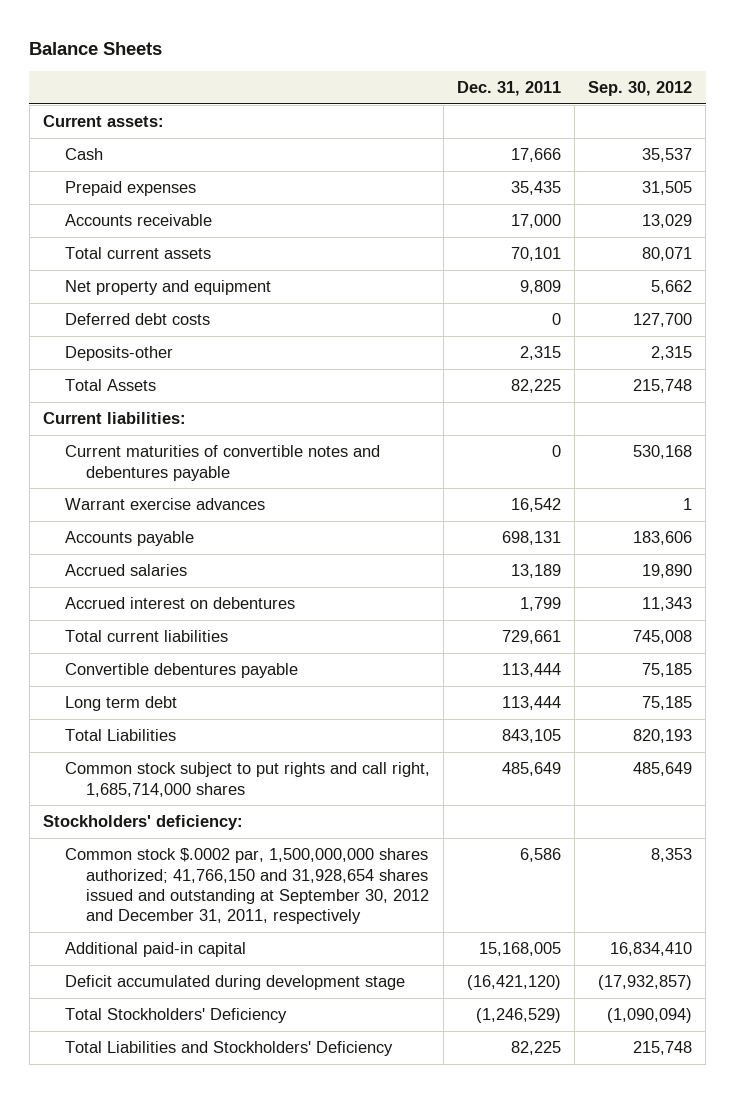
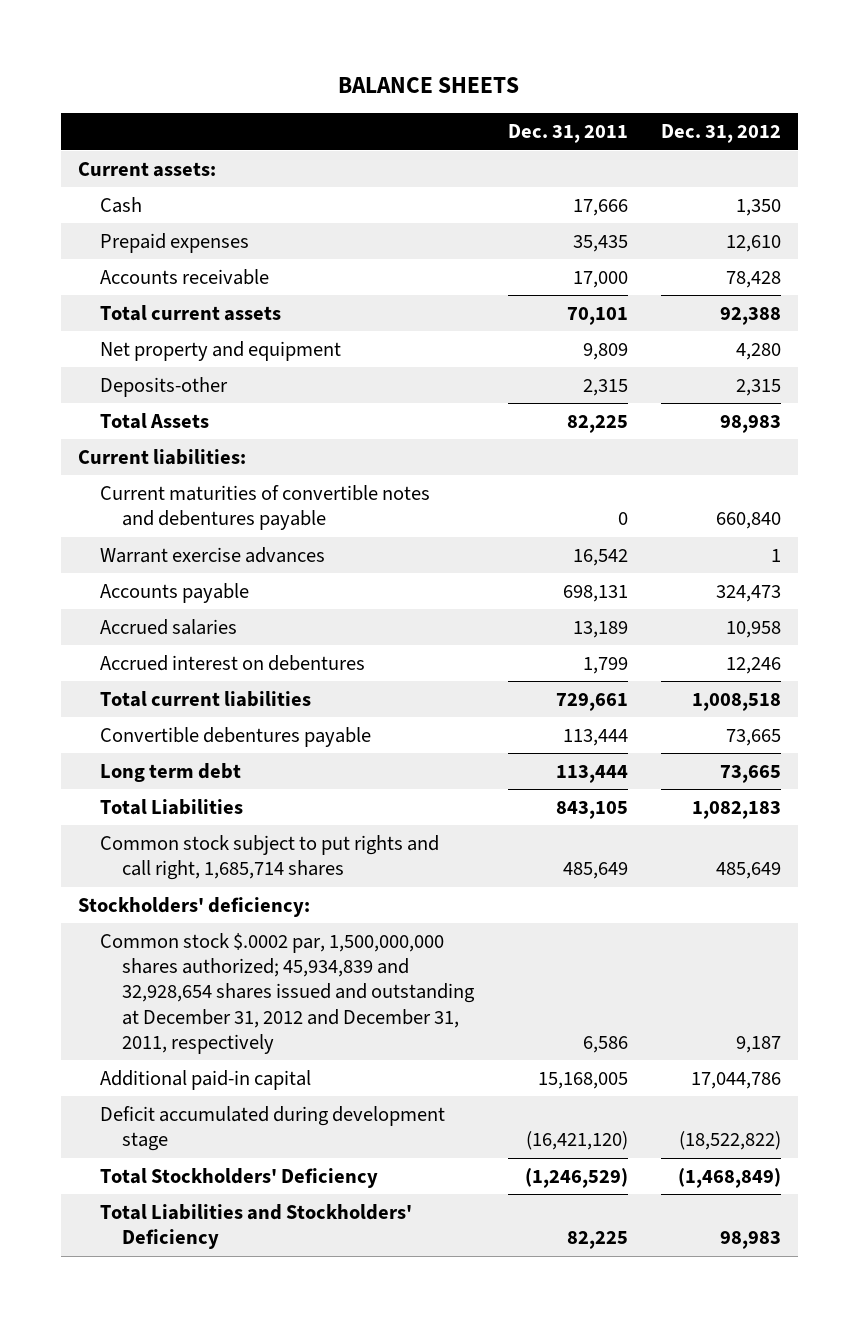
- Balance Sheets
+ BALANCE SHEETS
- | Dec. 31, 2011 | Sep. 30, 2012
+ | Dec. 31, 2011 | Dec. 31, 2012
- Deferred debt costs | 0 | 127,700
- Common stock subject to put rights and call right, 1,685,714,000 shares | 485,649 | 485,649
+ Common stock subject to put rights and call right, 1,685,714 shares | 485,649 | 485,649
- Common stock $.0002 par, 1,500,000,000 shares authorized; 41,766,150 and 31,928,654 shares issued and outstanding at September 30, 2012 and December 31, 2011, respectively | 6,586 | 8,353
+ Common stock $.0002 par, 1,500,000,000 shares authorized; 45,934,839 and 32,928,654 shares issued and outstanding at December 31, 2012 and December 31, 2011, respectively | 6,586 | 9,187

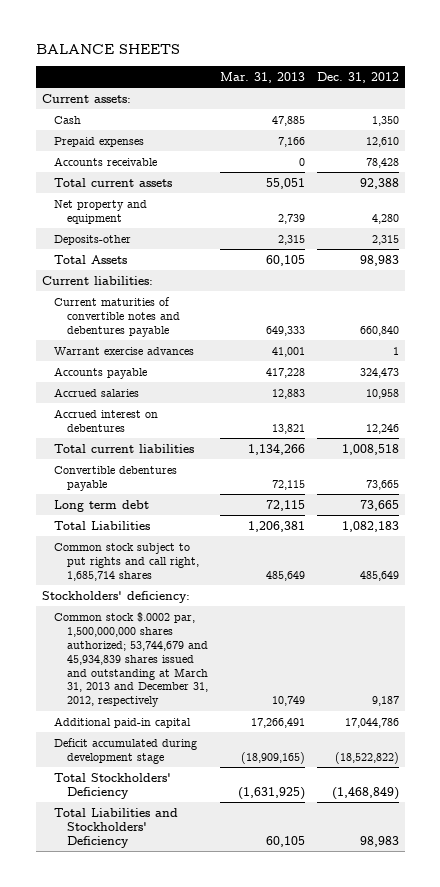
- | Dec. 31, 2011 | Dec. 31, 2012
+ | Mar. 31, 2013 | Dec. 31, 2012
- Common stock $.0002 par, 1,500,000,000 shares authorized; 45,934,839 and 32,928,654 shares issued and outstanding at December 31, 2012 and December 31, 2011, respectively | 6,586 | 9,187
+ Common stock $.0002 par, 1,500,000,000 shares authorized; 53,744,679 and 45,934,839 shares issued and outstanding at March 31, 2013 and December 31, 2012, respectively | 10,749 | 9,187

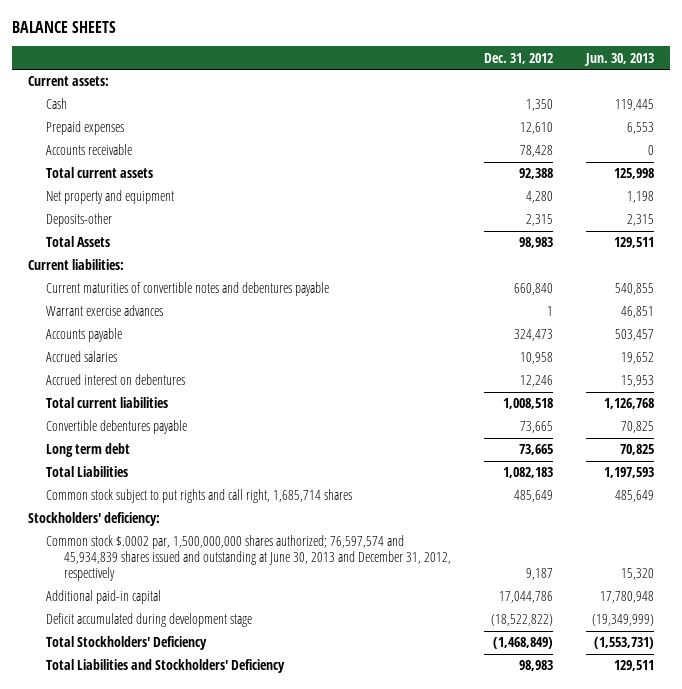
- | Mar. 31, 2013 | Dec. 31, 2012
+ | Dec. 31, 2012 | Jun. 30, 2013
- Common stock $.0002 par, 1,500,000,000 shares authorized; 53,744,679 and 45,934,839 shares issued and outstanding at March 31, 2013 and December 31, 2012, respectively | 10,749 | 9,187
+ Common stock $.0002 par, 1,500,000,000 shares authorized; 76,597,574 and 45,934,839 shares issued and outstanding at June 30, 2013 and December 31, 2012, respectively | 9,187 | 15,320

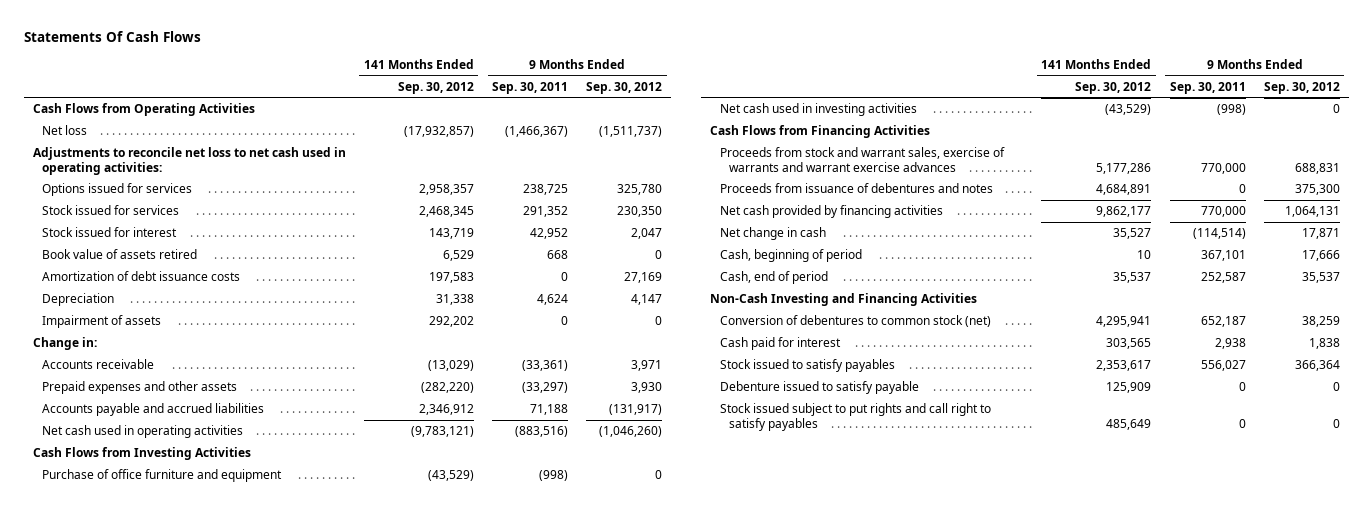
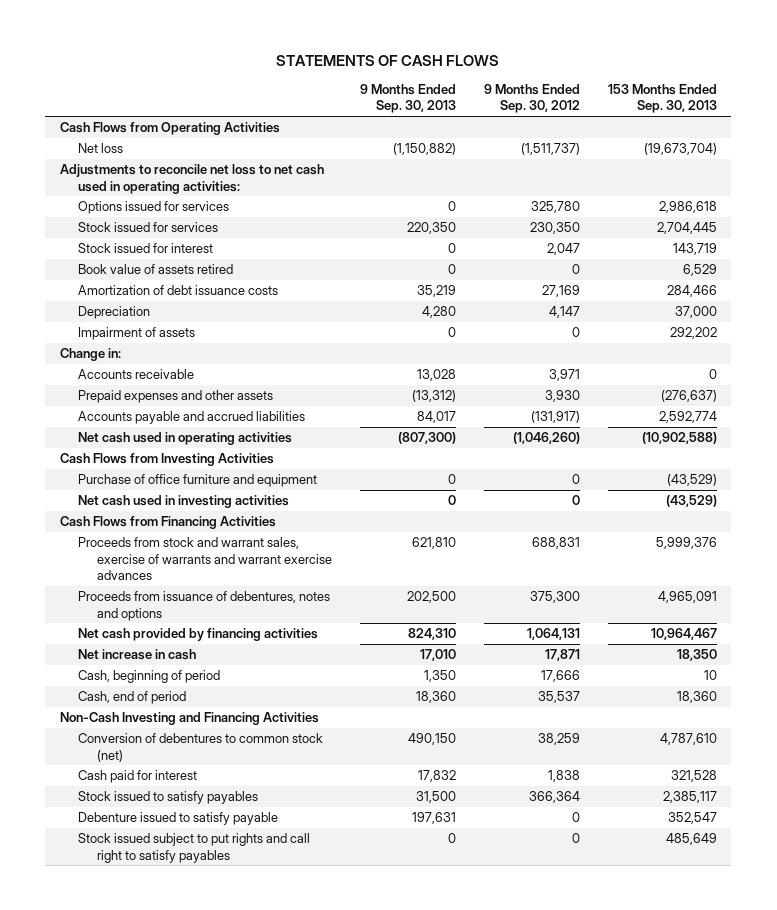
- Statements Of Cash Flows
+ STATEMENTS OF CASH FLOWS
- | 141 Months Ended Sep. 30, 2012 | 9 Months Ended Sep. 30, 2011 | 9 Months Ended Sep. 30, 2012
+ | 9 Months Ended Sep. 30, 2013 | 9 Months Ended Sep. 30, 2012 | 153 Months Ended Sep. 30, 2013
- Proceeds from issuance of debentures and notes | 4,684,891 | 0 | 375,300
+ Proceeds from issuance of debentures, notes and options | 202,500 | 375,300 | 4,965,091
- Net change in cash | 35,527 | (114,514) | 17,871
+ Net increase in cash | 17,010 | 17,871 | 18,350

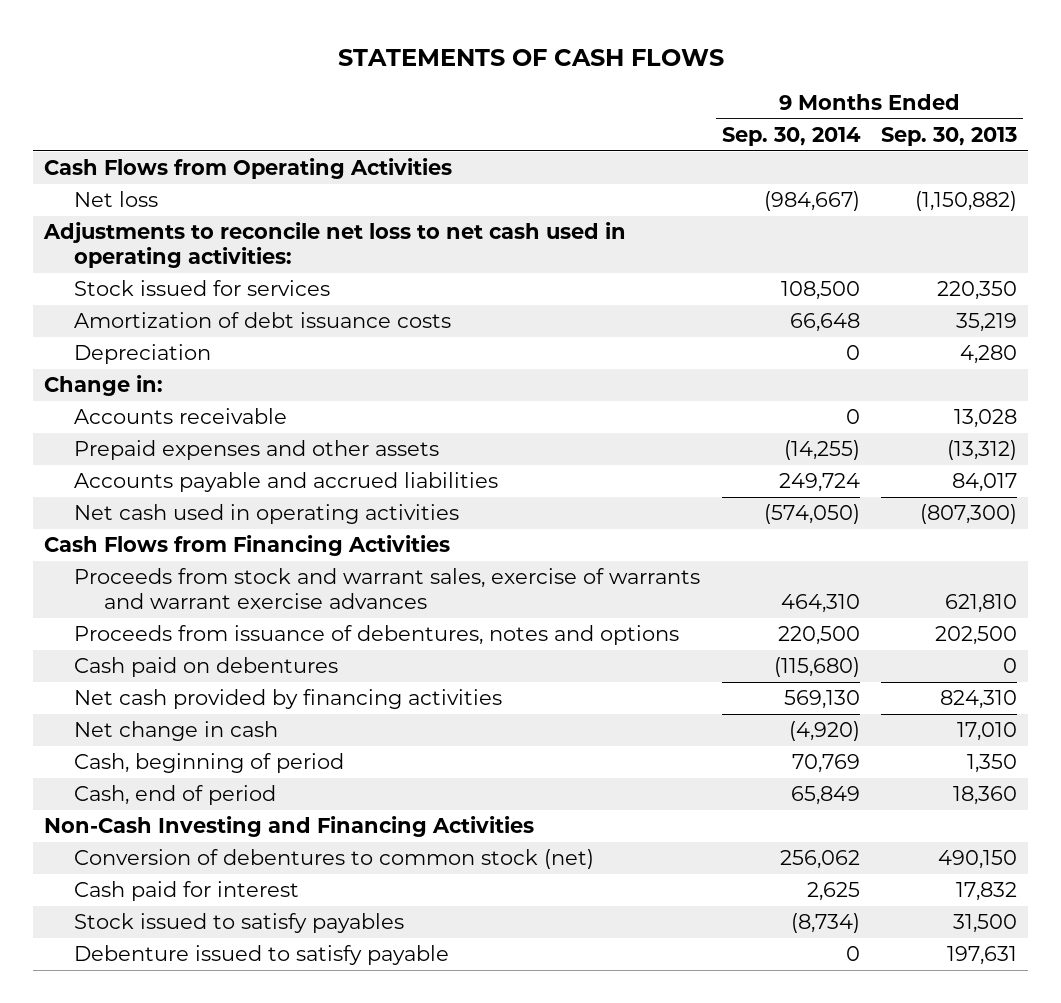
- | 9 Months Ended Sep. 30, 2013 | 9 Months Ended Sep. 30, 2012 | 153 Months Ended Sep. 30, 2013
+ | 9 Months Ended Sep. 30, 2014 | 9 Months Ended Sep. 30, 2013
- Options issued for services | 0 | 325,780 | 2,986,618
- Stock issued for interest | 0 | 2,047 | 143,719
- Book value of assets retired | 0 | 0 | 6,529
- Impairment of assets | 0 | 0 | 292,202
- Cash Flows from Investing Activities
- Purchase of office furniture and equipment | 0 | 0 | (43,529)
- Net cash used in investing activities | 0 | 0 | (43,529)
+ Cash paid on debentures | (115,680) | 0
- Net increase in cash | 17,010 | 17,871 | 18,350
+ Net change in cash | (4,920) | 17,010
- Stock issued subject to put rights and call right to satisfy payables | 0 | 0 | 485,649

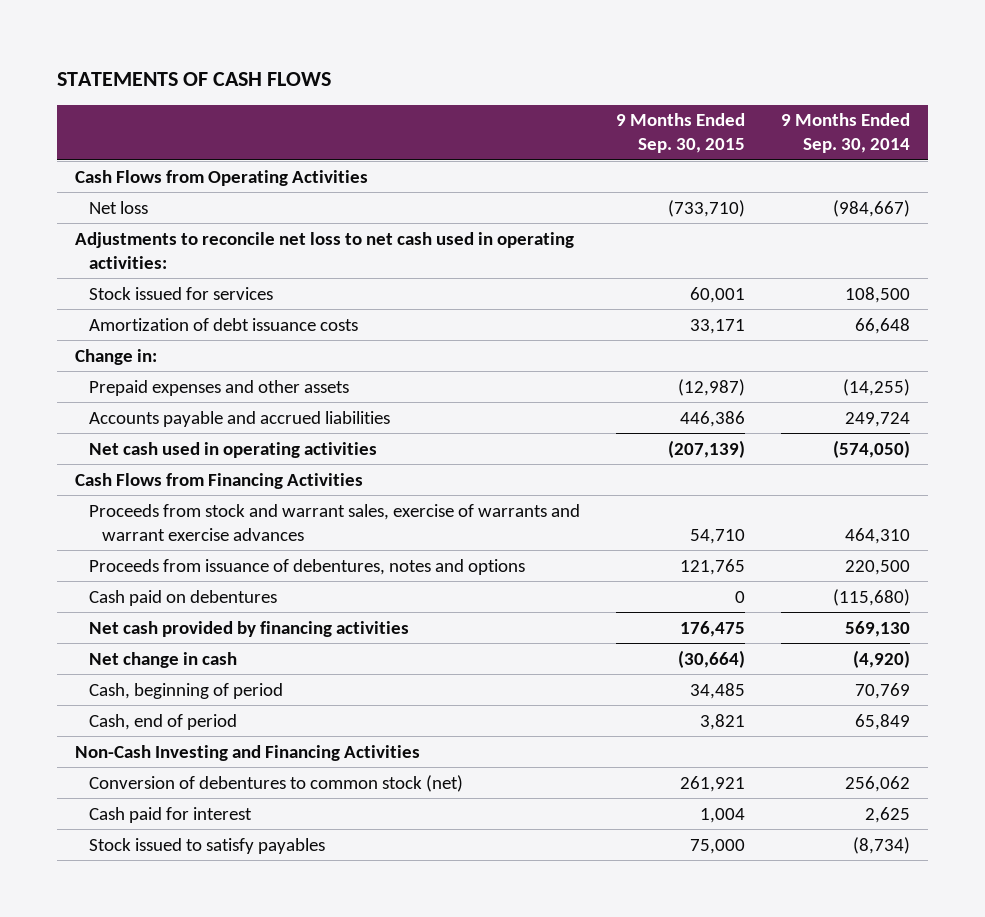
- | 9 Months Ended Sep. 30, 2014 | 9 Months Ended Sep. 30, 2013
+ | 9 Months Ended Sep. 30, 2015 | 9 Months Ended Sep. 30, 2014
- Depreciation | 0 | 4,280
- Accounts receivable | 0 | 13,028
- Debenture issued to satisfy payable | 0 | 197,631

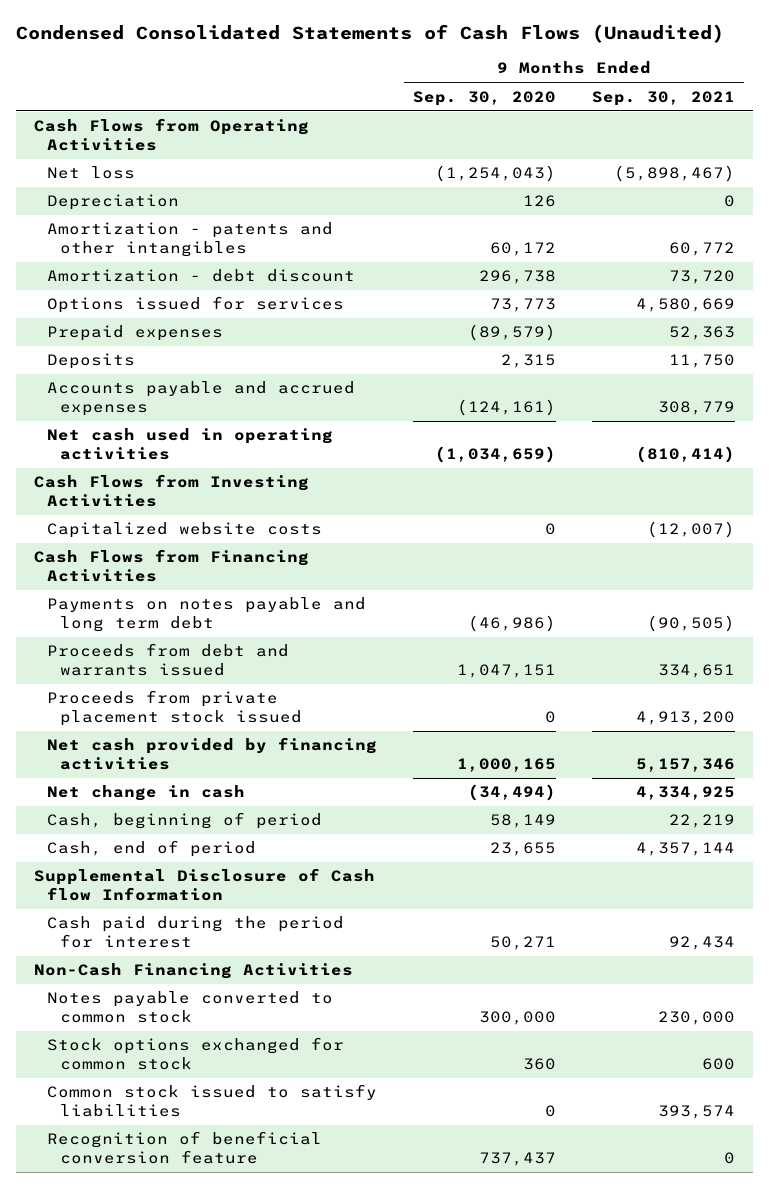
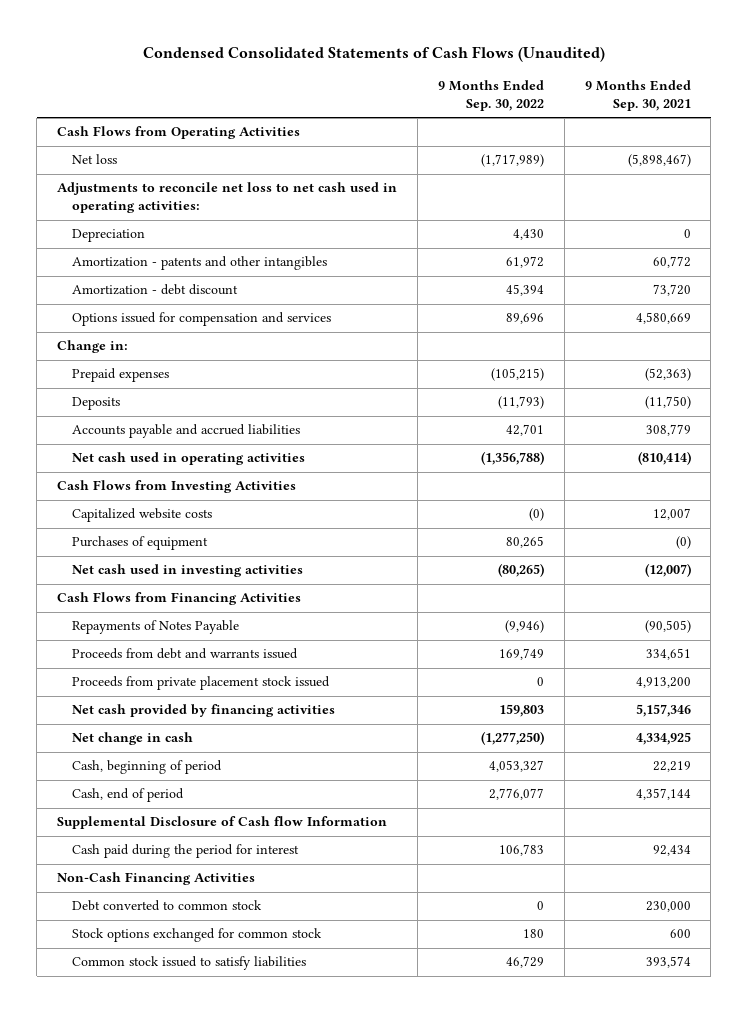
- | 9 Months Ended Sep. 30, 2020 | 9 Months Ended Sep. 30, 2021
+ | 9 Months Ended Sep. 30, 2022 | 9 Months Ended Sep. 30, 2021
+ Adjustments to reconcile net loss to net cash used in operating activities:
- Options issued for services | 73,773 | 4,580,669
- Prepaid expenses | (89,579) | 52,363
- Deposits | 2,315 | 11,750
- Accounts payable and accrued expenses | (124,161) | 308,779
+ Options issued for compensation and services | 89,696 | 4,580,669
+ Change in:
+ Prepaid expenses | (105,215) | (52,363)
+ Deposits | (11,793) | (11,750)
+ Accounts payable and accrued liabilities | 42,701 | 308,779
- Capitalized website costs | 0 | (12,007)
+ Capitalized website costs | (0) | 12,007
+ Purchases of equipment | 80,265 | (0)
+ Net cash used in investing activities | (80,265) | (12,007)
- Payments on notes payable and long term debt | (46,986) | (90,505)
+ Repayments of Notes Payable | (9,946) | (90,505)
- Notes payable converted to common stock | 300,000 | 230,000
+ Debt converted to common stock | 0 | 230,000
- Recognition of beneficial conversion feature | 737,437 | 0

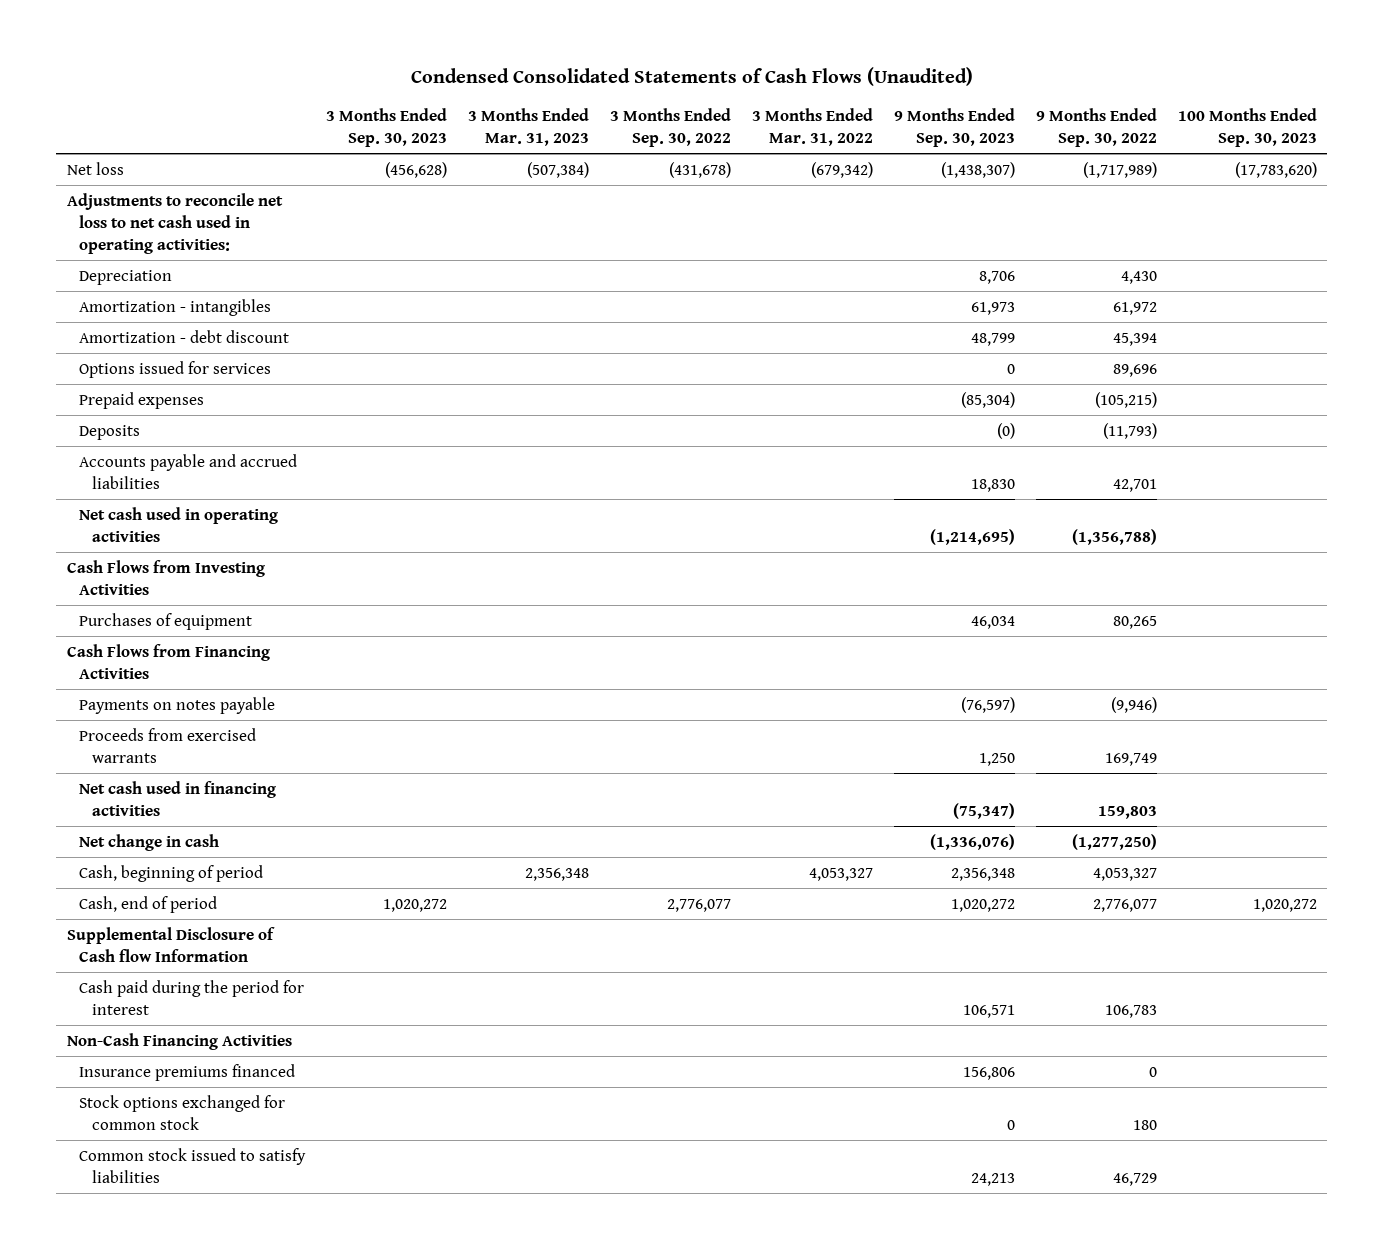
- | 9 Months Ended Sep. 30, 2022 | 9 Months Ended Sep. 30, 2021
+ | 3 Months Ended Sep. 30, 2023 | 3 Months Ended Mar. 31, 2023 | 3 Months Ended Sep. 30, 2022 | 3 Months Ended Mar. 31, 2022 | 9 Months Ended Sep. 30, 2023 | 9 Months Ended Sep. 30, 2022 | 100 Months Ended Sep. 30, 2023
- Cash Flows from Operating Activities
- Amortization - patents and other intangibles | 61,972 | 60,772
+ Amortization - intangibles | | | | | 61,973 | 61,972 |
- Options issued for compensation and services | 89,696 | 4,580,669
- Change in:
+ Options issued for services | | | | | 0 | 89,696 |
- Capitalized website costs | (0) | 12,007
- Net cash used in investing activities | (80,265) | (12,007)
- Repayments of Notes Payable | (9,946) | (90,505)
- Proceeds from debt and warrants issued | 169,749 | 334,651
- Proceeds from private placement stock issued | 0 | 4,913,200
- Net cash provided by financing activities | 159,803 | 5,157,346
+ Payments on notes payable | | | | | (76,597) | (9,946) |
+ Proceeds from exercised warrants | | | | | 1,250 | 169,749 |
+ Net cash used in financing activities | | | | | (75,347) | 159,803 |
- Debt converted to common stock | 0 | 230,000
+ Insurance premiums financed | | | | | 156,806 | 0 |

